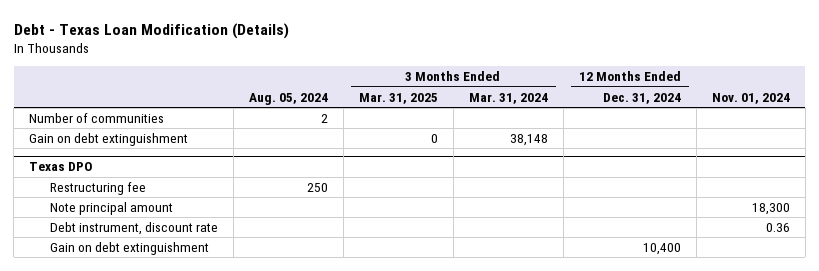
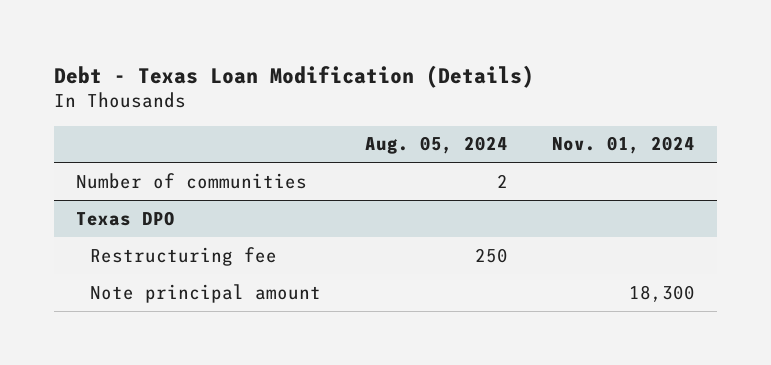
- | Aug. 05, 2024 | 3 Months Ended Mar. 31, 2025 | 3 Months Ended Mar. 31, 2024 | 12 Months Ended Dec. 31, 2024 | Nov. 01, 2024
+ | Aug. 05, 2024 | Nov. 01, 2024
- Gain on debt extinguishment | | 0 | 38,148 | |
@ Texas DPO
- Debt instrument, discount rate | | | | | 0.36
- Gain on debt extinguishment | | | | 10,400 |

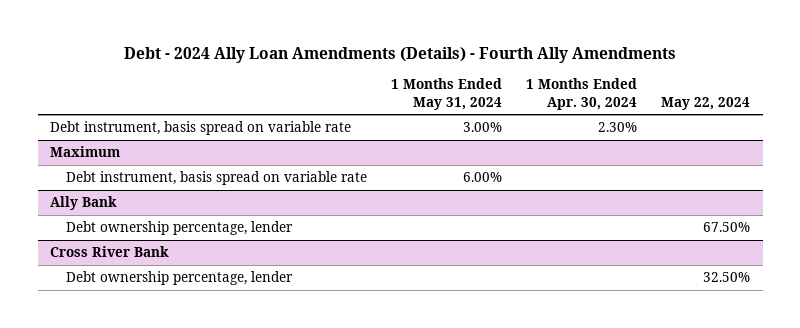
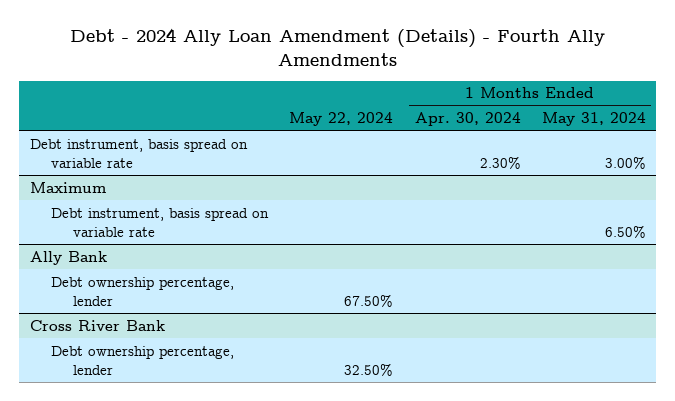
- Debt - 2024 Ally Loan Amendments (Details) - Fourth Ally Amendments
+ Debt - 2024 Ally Loan Amendment (Details) - Fourth Ally Amendments
- | 1 Months Ended May 31, 2024 | 1 Months Ended Apr. 30, 2024 | May 22, 2024
+ | May 22, 2024 | 1 Months Ended Apr. 30, 2024 | 1 Months Ended May 31, 2024
@ Maximum
- Debt instrument, basis spread on variable rate | 6.00% | |
+ Debt instrument, basis spread on variable rate | | | 6.50%

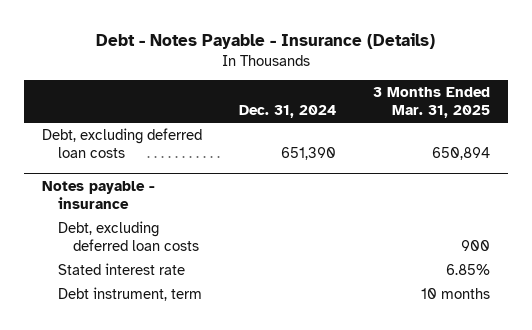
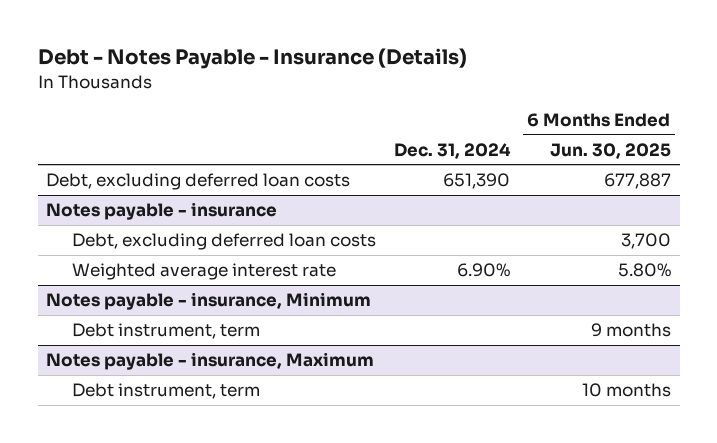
- | Dec. 31, 2024 | 3 Months Ended Mar. 31, 2025
+ | Dec. 31, 2024 | 6 Months Ended Jun. 30, 2025
@ Notes payable - insurance
- Stated interest rate | | 6.85%
- Debt instrument, term | | 10 months
+ Weighted average interest rate | 6.90% | 5.80%
+ Notes payable - insurance, Minimum
+ Debt instrument, term | | 9 months
+ Notes payable - insurance, Maximum
+ Debt instrument, term | | 10 months

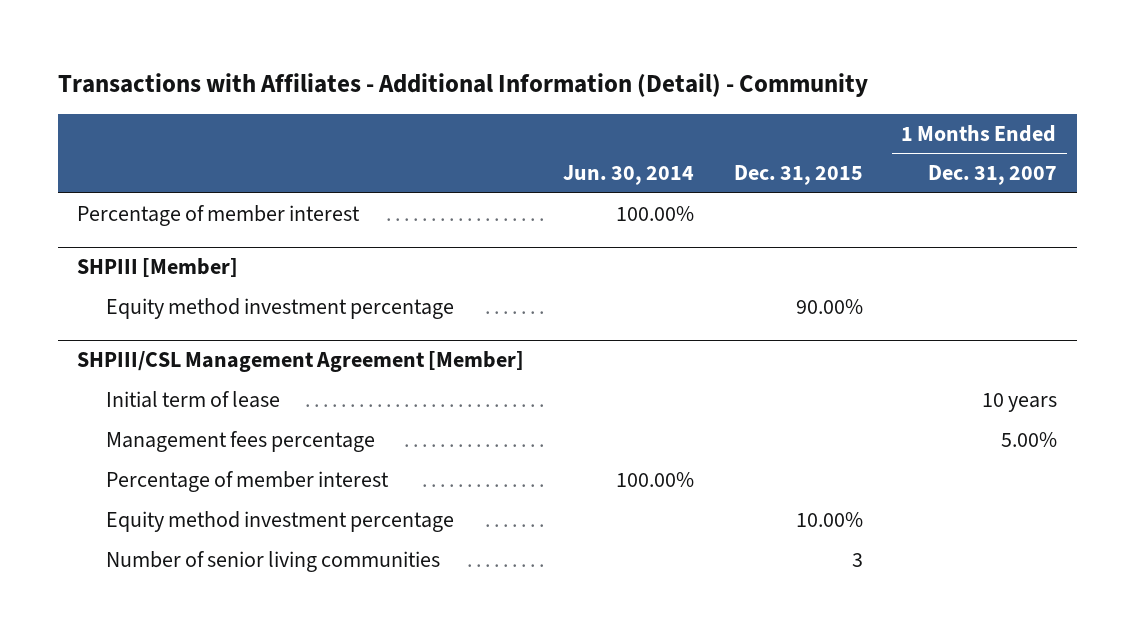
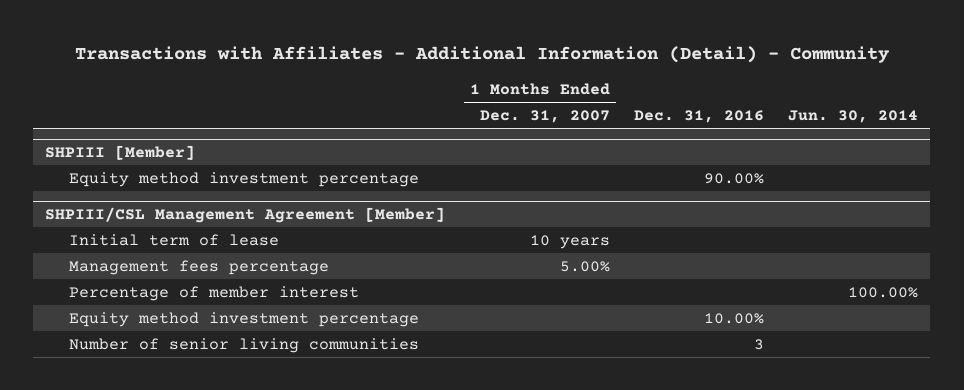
- | Jun. 30, 2014 | Dec. 31, 2015 | 1 Months Ended Dec. 31, 2007
+ | 1 Months Ended Dec. 31, 2007 | Dec. 31, 2016 | Jun. 30, 2014
- Percentage of member interest | 100.00% | |

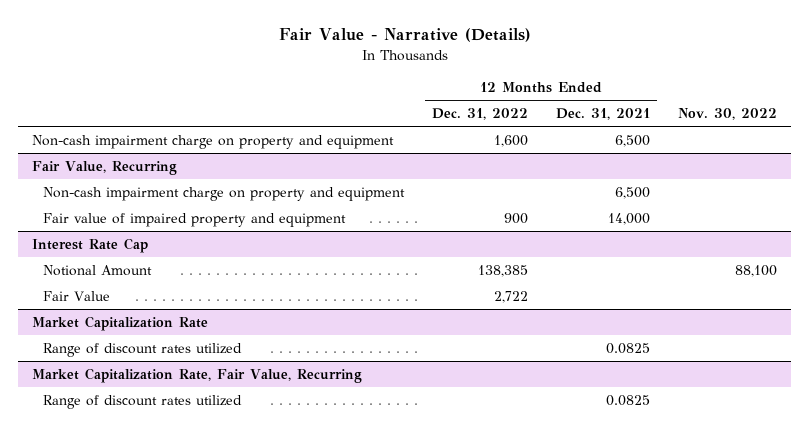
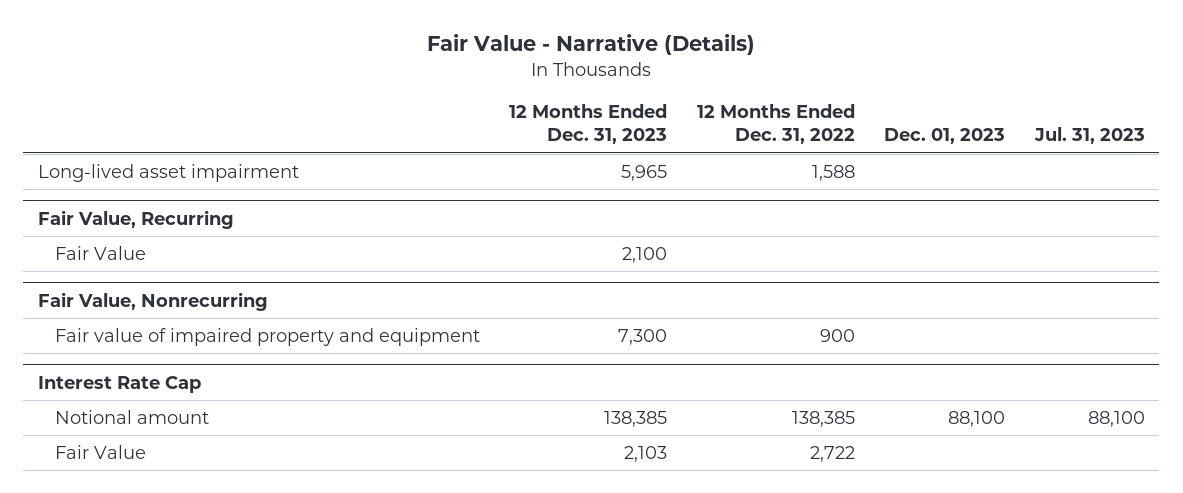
- | 12 Months Ended Dec. 31, 2022 | 12 Months Ended Dec. 31, 2021 | Nov. 30, 2022
+ | 12 Months Ended Dec. 31, 2023 | 12 Months Ended Dec. 31, 2022 | Dec. 01, 2023 | Jul. 31, 2023
- Non-cash impairment charge on property and equipment | 1,600 | 6,500 |
+ Long-lived asset impairment | 5,965 | 1,588 | |
@ Fair Value, Recurring
- Non-cash impairment charge on property and equipment | | 6,500 |
- Fair value of impaired property and equipment | 900 | 14,000 |
+ Fair Value | 2,100 | | |
+ Fair Value, Nonrecurring
+ Fair value of impaired property and equipment | 7,300 | 900 | |
@ Interest Rate Cap
- Notional Amount | 138,385 | | 88,100
+ Notional amount | 138,385 | 138,385 | 88,100 | 88,100
- Market Capitalization Rate
- Range of discount rates utilized | | 0.0825 |
- Market Capitalization Rate, Fair Value, Recurring
- Range of discount rates utilized | | 0.0825 |

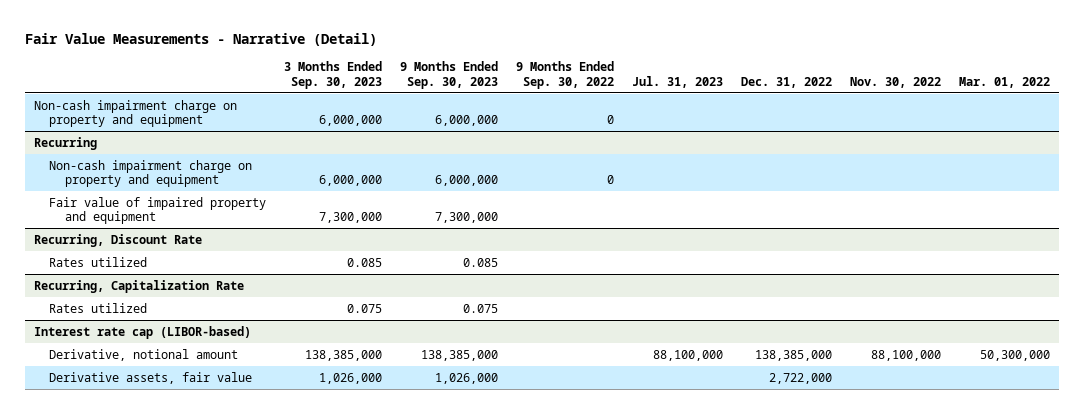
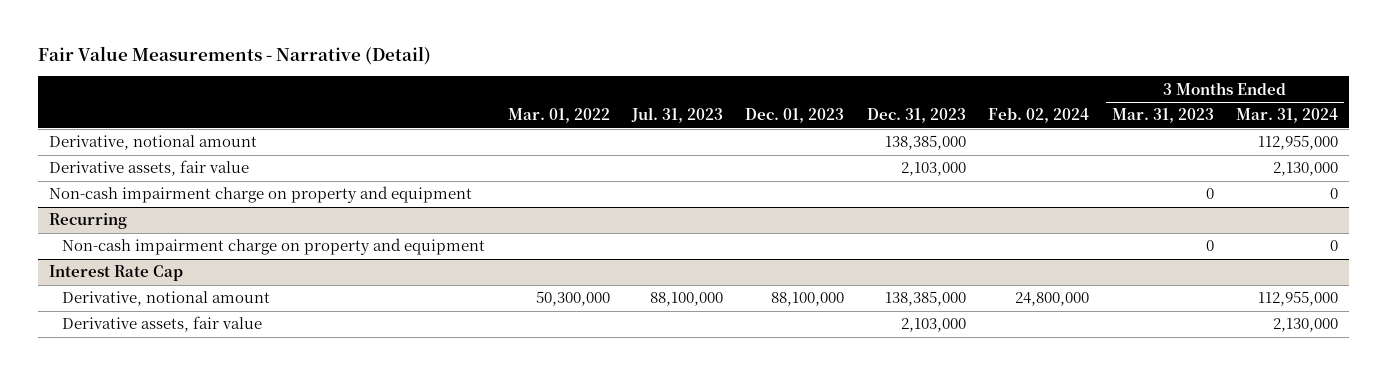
- | 3 Months Ended Sep. 30, 2023 | 9 Months Ended Sep. 30, 2023 | 9 Months Ended Sep. 30, 2022 | Jul. 31, 2023 | Dec. 31, 2022 | Nov. 30, 2022 | Mar. 01, 2022
+ | Mar. 01, 2022 | Jul. 31, 2023 | Dec. 01, 2023 | Dec. 31, 2023 | Feb. 02, 2024 | 3 Months Ended Mar. 31, 2023 | 3 Months Ended Mar. 31, 2024
+ Derivative, notional amount | | | | 138,385,000 | | | 112,955,000
+ Derivative assets, fair value | | | | 2,103,000 | | | 2,130,000
@ Recurring
- Fair value of impaired property and equipment | 7,300,000 | 7,300,000 | | | | |
- Recurring, Discount Rate
- Rates utilized | 0.085 | 0.085 | | | | |
- Recurring, Capitalization Rate
- Rates utilized | 0.075 | 0.075 | | | | |
- Interest rate cap (LIBOR-based)
+ Interest Rate Cap

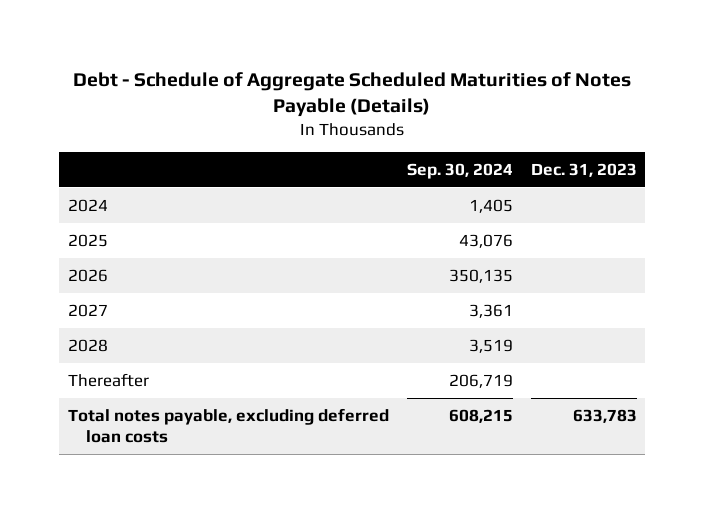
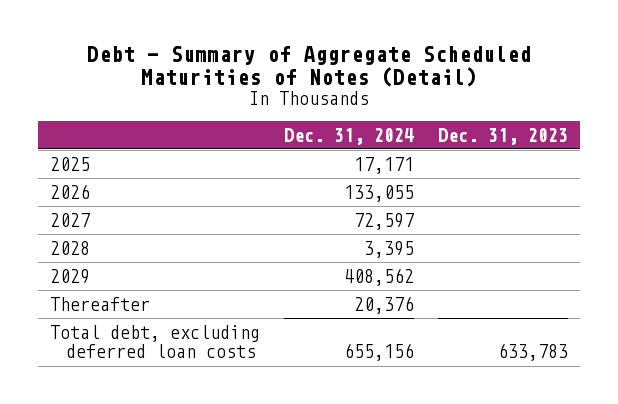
- Debt - Schedule of Aggregate Scheduled Maturities of Notes Payable (Details)
+ Debt - Summary of Aggregate Scheduled Maturities of Notes (Detail)
- | Sep. 30, 2024 | Dec. 31, 2023
+ | Dec. 31, 2024 | Dec. 31, 2023
- 2024 | 1,405 |
+ 2029 | 408,562 |
- Total notes payable, excluding deferred loan costs | 608,215 | 633,783
+ Total debt, excluding deferred loan costs | 655,156 | 633,783

